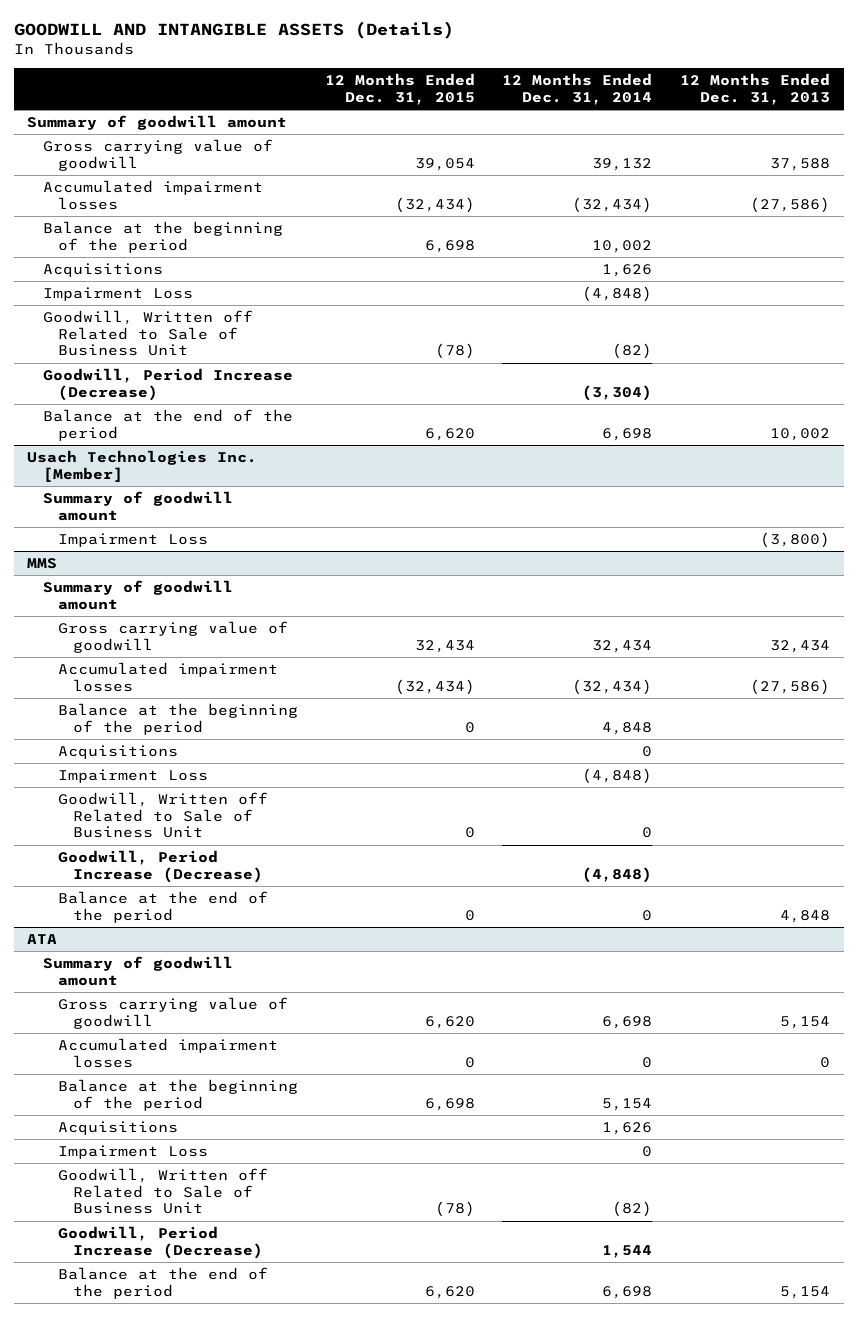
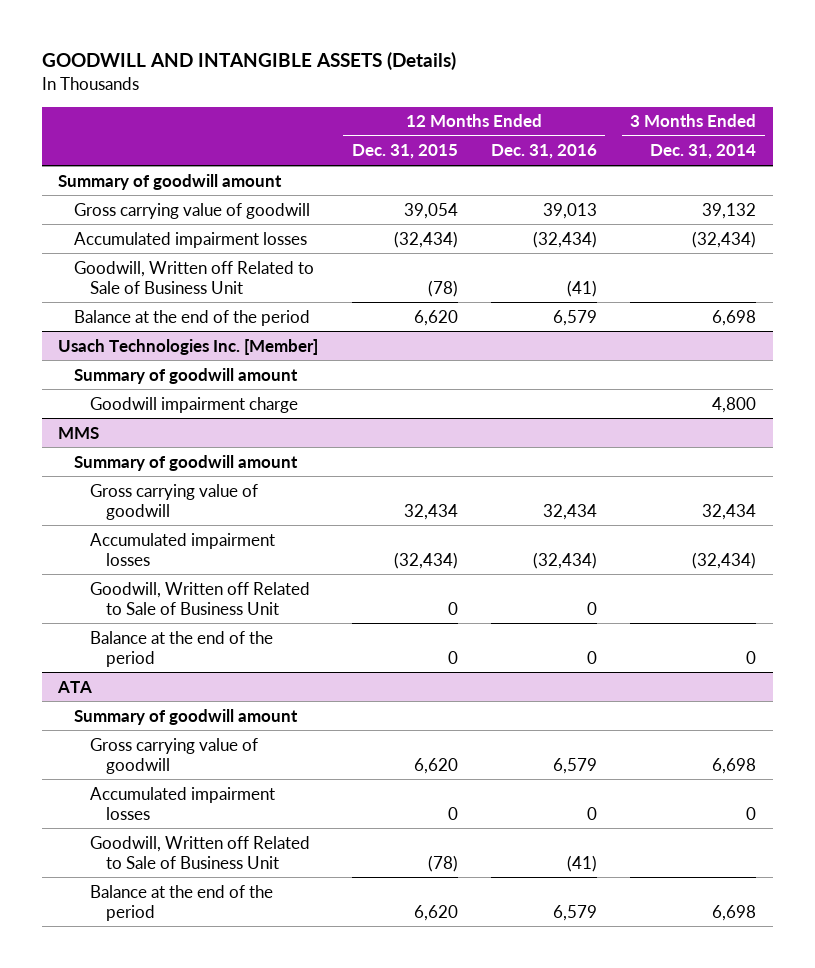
- | 12 Months Ended Dec. 31, 2015 | 12 Months Ended Dec. 31, 2014 | 12 Months Ended Dec. 31, 2013
+ | 12 Months Ended Dec. 31, 2015 | 12 Months Ended Dec. 31, 2016 | 3 Months Ended Dec. 31, 2014
- Balance at the beginning of the period | 6,698 | 10,002 |
- Acquisitions | | 1,626 |
- Impairment Loss | | (4,848) |
- Goodwill, Period Increase (Decrease) | | (3,304) |
@ Usach Technologies Inc. [Member]
- Impairment Loss | | | (3,800)
+ Goodwill impairment charge | | | 4,800
@ MMS
- Balance at the beginning of the period | 0 | 4,848 |
- Acquisitions | | 0 |
- Impairment Loss | | (4,848) |
- Goodwill, Period Increase (Decrease) | | (4,848) |
@ ATA
- Balance at the beginning of the period | 6,698 | 5,154 |
- Acquisitions | | 1,626 |
- Impairment Loss | | 0 |
- Goodwill, Period Increase (Decrease) | | 1,544 |

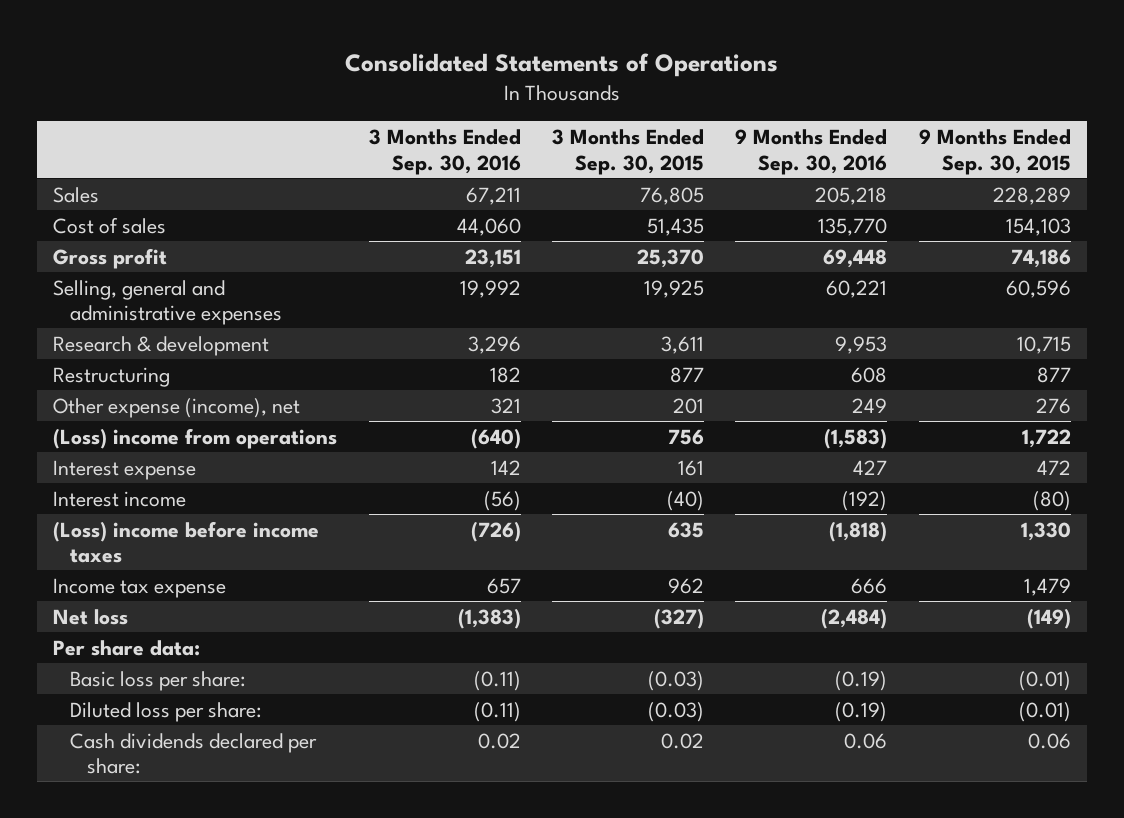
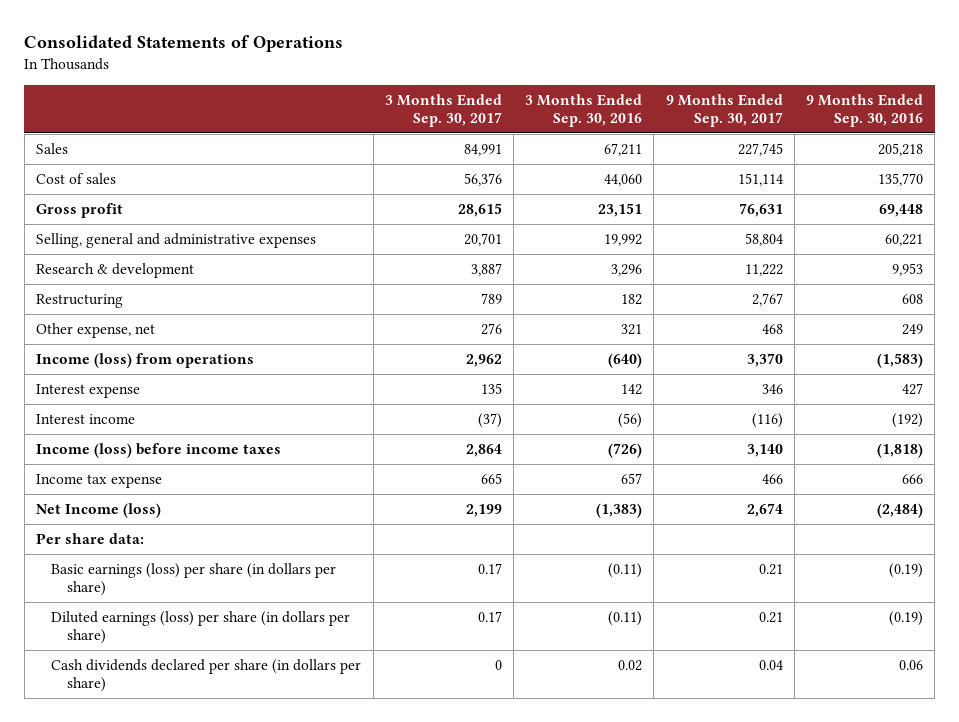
- | 3 Months Ended Sep. 30, 2016 | 3 Months Ended Sep. 30, 2015 | 9 Months Ended Sep. 30, 2016 | 9 Months Ended Sep. 30, 2015
+ | 3 Months Ended Sep. 30, 2017 | 3 Months Ended Sep. 30, 2016 | 9 Months Ended Sep. 30, 2017 | 9 Months Ended Sep. 30, 2016
- Other expense (income), net | 321 | 201 | 249 | 276
- (Loss) income from operations | (640) | 756 | (1,583) | 1,722
+ Other expense, net | 276 | 321 | 468 | 249
+ Income (loss) from operations | 2,962 | (640) | 3,370 | (1,583)
- (Loss) income before income taxes | (726) | 635 | (1,818) | 1,330
+ Income (loss) before income taxes | 2,864 | (726) | 3,140 | (1,818)
- Net loss | (1,383) | (327) | (2,484) | (149)
+ Net Income (loss) | 2,199 | (1,383) | 2,674 | (2,484)
- Basic loss per share: | (0.11) | (0.03) | (0.19) | (0.01)
- Diluted loss per share: | (0.11) | (0.03) | (0.19) | (0.01)
- Cash dividends declared per share: | 0.02 | 0.02 | 0.06 | 0.06
+ Basic earnings (loss) per share (in dollars per share) | 0.17 | (0.11) | 0.21 | (0.19)
+ Diluted earnings (loss) per share (in dollars per share) | 0.17 | (0.11) | 0.21 | (0.19)
+ Cash dividends declared per share (in dollars per share) | 0 | 0.02 | 0.04 | 0.06

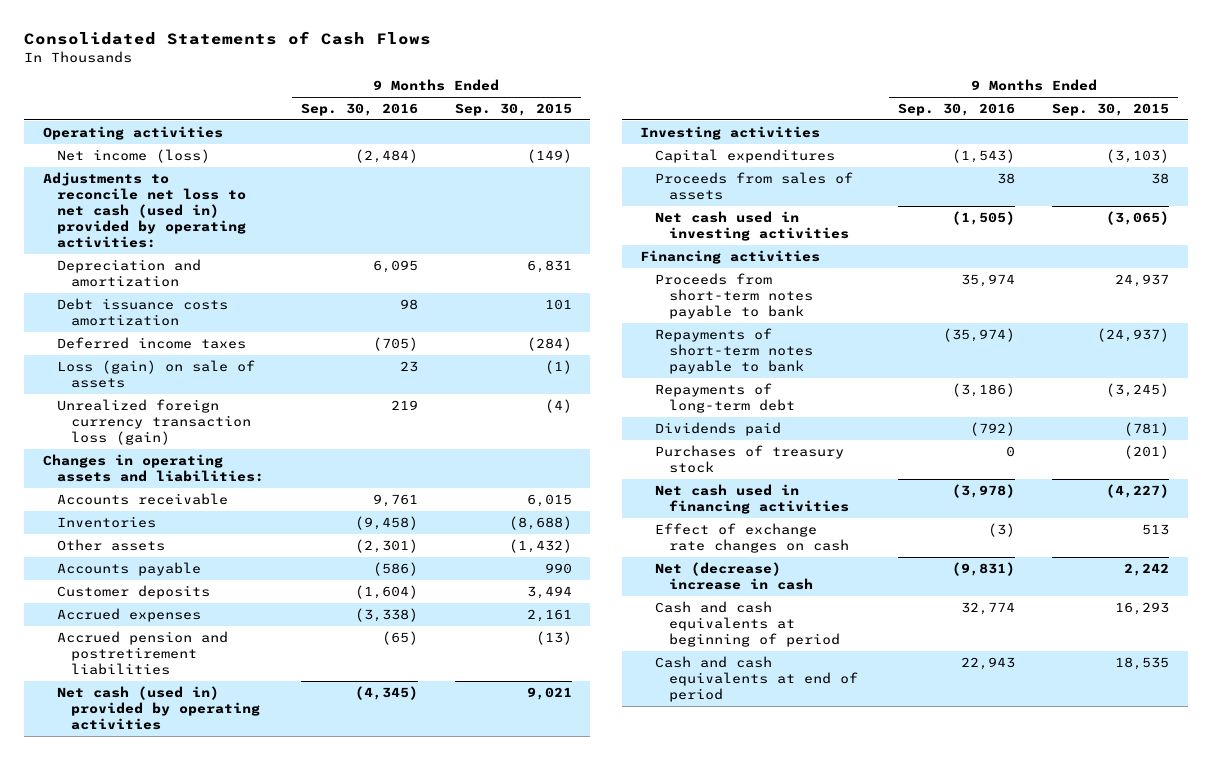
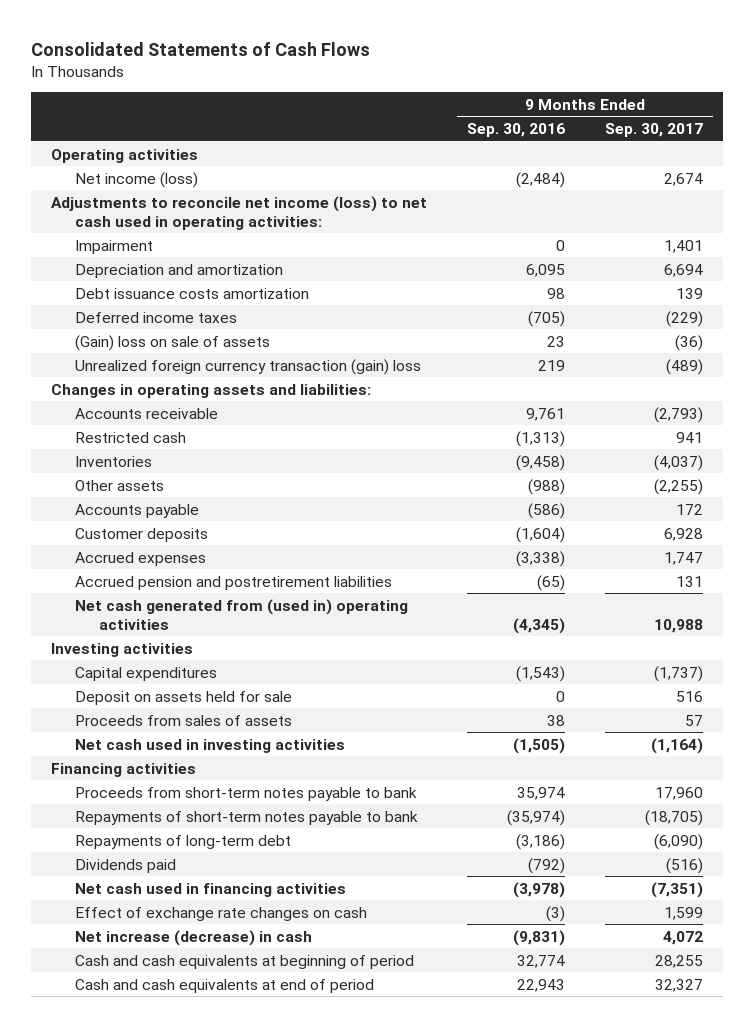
- | 9 Months Ended Sep. 30, 2016 | 9 Months Ended Sep. 30, 2015
+ | 9 Months Ended Sep. 30, 2016 | 9 Months Ended Sep. 30, 2017
- Adjustments to reconcile net loss to net cash (used in) provided by operating activities:
+ Adjustments to reconcile net income (loss) to net cash used in operating activities:
+ Impairment | 0 | 1,401
- Loss (gain) on sale of assets | 23 | (1)
- Unrealized foreign currency transaction loss (gain) | 219 | (4)
+ (Gain) loss on sale of assets | 23 | (36)
+ Unrealized foreign currency transaction (gain) loss | 219 | (489)
+ Restricted cash | (1,313) | 941
- Other assets | (2,301) | (1,432)
+ Other assets | (988) | (2,255)
- Net cash (used in) provided by operating activities | (4,345) | 9,021
+ Net cash generated from (used in) operating activities | (4,345) | 10,988
+ Deposit on assets held for sale | 0 | 516
- Purchases of treasury stock | 0 | (201)
- Net (decrease) increase in cash | (9,831) | 2,242
+ Net increase (decrease) in cash | (9,831) | 4,072

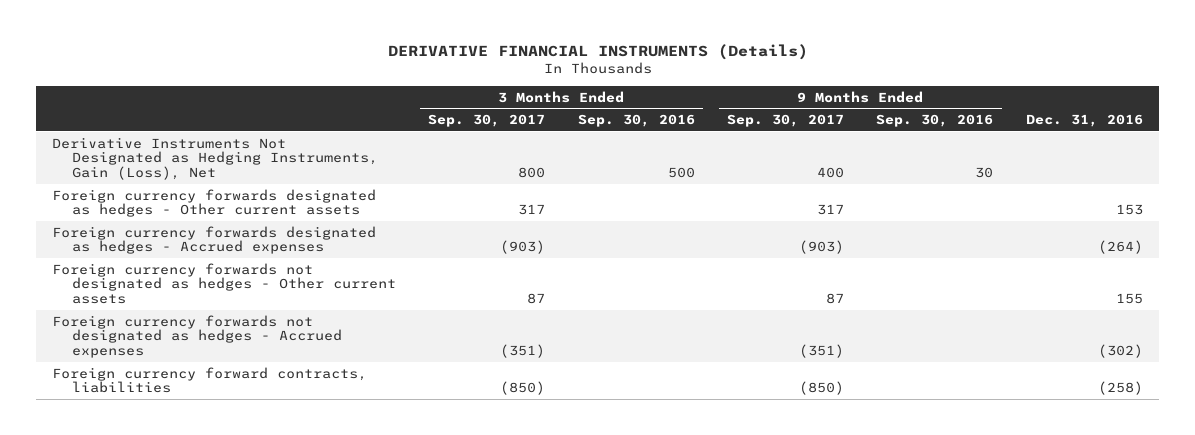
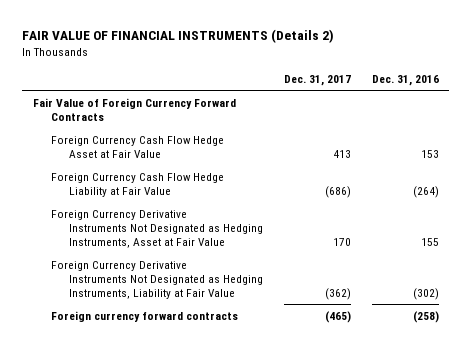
- DERIVATIVE FINANCIAL INSTRUMENTS (Details)
+ FAIR VALUE OF FINANCIAL INSTRUMENTS (Details 2)
- | 3 Months Ended Sep. 30, 2017 | 3 Months Ended Sep. 30, 2016 | 9 Months Ended Sep. 30, 2017 | 9 Months Ended Sep. 30, 2016 | Dec. 31, 2016
+ | Dec. 31, 2017 | Dec. 31, 2016
- Derivative Instruments Not Designated as Hedging Instruments, Gain (Loss), Net | 800 | 500 | 400 | 30 |
- Foreign currency forwards designated as hedges - Other current assets | 317 | | 317 | | 153
- Foreign currency forwards designated as hedges - Accrued expenses | (903) | | (903) | | (264)
- Foreign currency forwards not designated as hedges - Other current assets | 87 | | 87 | | 155
- Foreign currency forwards not designated as hedges - Accrued expenses | (351) | | (351) | | (302)
- Foreign currency forward contracts, liabilities | (850) | | (850) | | (258)
+ Fair Value of Foreign Currency Forward Contracts
+ Foreign Currency Cash Flow Hedge Asset at Fair Value | 413 | 153
+ Foreign Currency Cash Flow Hedge Liability at Fair Value | (686) | (264)
+ Foreign Currency Derivative Instruments Not Designated as Hedging Instruments, Asset at Fair Value | 170 | 155
+ Foreign Currency Derivative Instruments Not Designated as Hedging Instruments, Liability at Fair Value | (362) | (302)
+ Foreign currency forward contracts | (465) | (258)

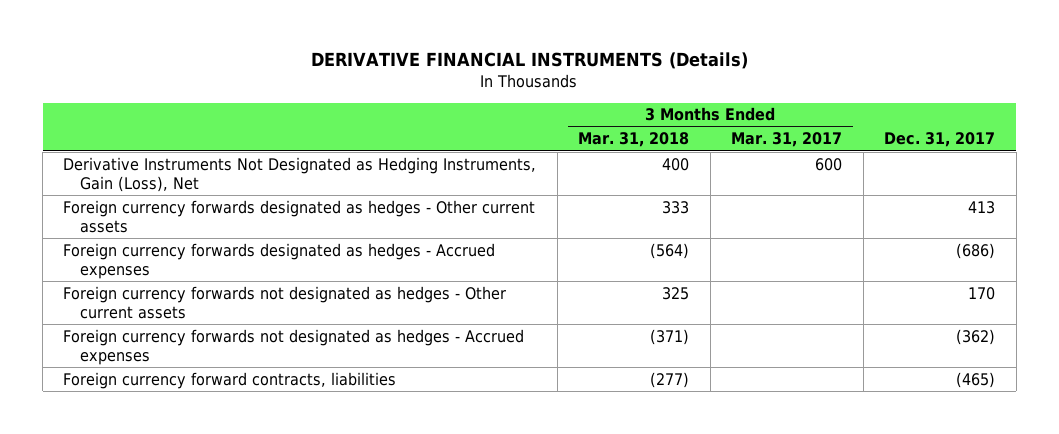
- FAIR VALUE OF FINANCIAL INSTRUMENTS (Details 2)
+ DERIVATIVE FINANCIAL INSTRUMENTS (Details)
- | Dec. 31, 2017 | Dec. 31, 2016
+ | 3 Months Ended Mar. 31, 2018 | 3 Months Ended Mar. 31, 2017 | Dec. 31, 2017
- Fair Value of Foreign Currency Forward Contracts
- Foreign Currency Cash Flow Hedge Asset at Fair Value | 413 | 153
- Foreign Currency Cash Flow Hedge Liability at Fair Value | (686) | (264)
- Foreign Currency Derivative Instruments Not Designated as Hedging Instruments, Asset at Fair Value | 170 | 155
- Foreign Currency Derivative Instruments Not Designated as Hedging Instruments, Liability at Fair Value | (362) | (302)
- Foreign currency forward contracts | (465) | (258)
+ Derivative Instruments Not Designated as Hedging Instruments, Gain (Loss), Net | 400 | 600 |
+ Foreign currency forwards designated as hedges - Other current assets | 333 | | 413
+ Foreign currency forwards designated as hedges - Accrued expenses | (564) | | (686)
+ Foreign currency forwards not designated as hedges - Other current assets | 325 | | 170
+ Foreign currency forwards not designated as hedges - Accrued expenses | (371) | | (362)
+ Foreign currency forward contracts, liabilities | (277) | | (465)

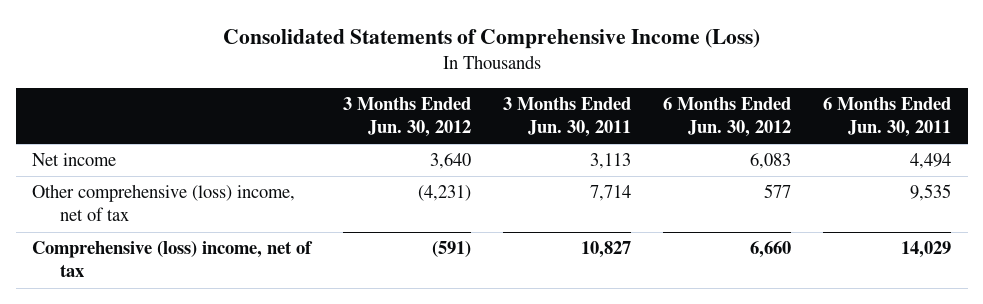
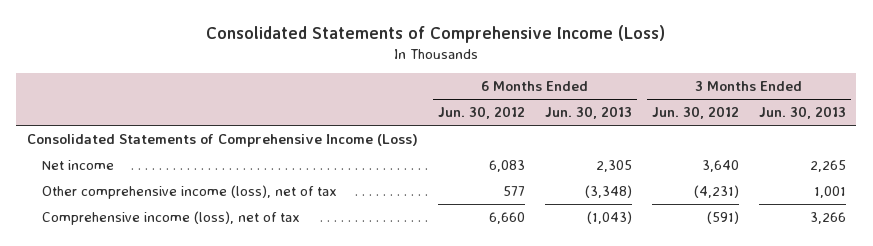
- | 3 Months Ended Jun. 30, 2012 | 3 Months Ended Jun. 30, 2011 | 6 Months Ended Jun. 30, 2012 | 6 Months Ended Jun. 30, 2011
+ | 6 Months Ended Jun. 30, 2012 | 6 Months Ended Jun. 30, 2013 | 3 Months Ended Jun. 30, 2012 | 3 Months Ended Jun. 30, 2013
+ Consolidated Statements of Comprehensive Income (Loss)
- Other comprehensive (loss) income, net of tax | (4,231) | 7,714 | 577 | 9,535
- Comprehensive (loss) income, net of tax | (591) | 10,827 | 6,660 | 14,029
+ Other comprehensive income (loss), net of tax | 577 | (3,348) | (4,231) | 1,001
+ Comprehensive income (loss), net of tax | 6,660 | (1,043) | (591) | 3,266

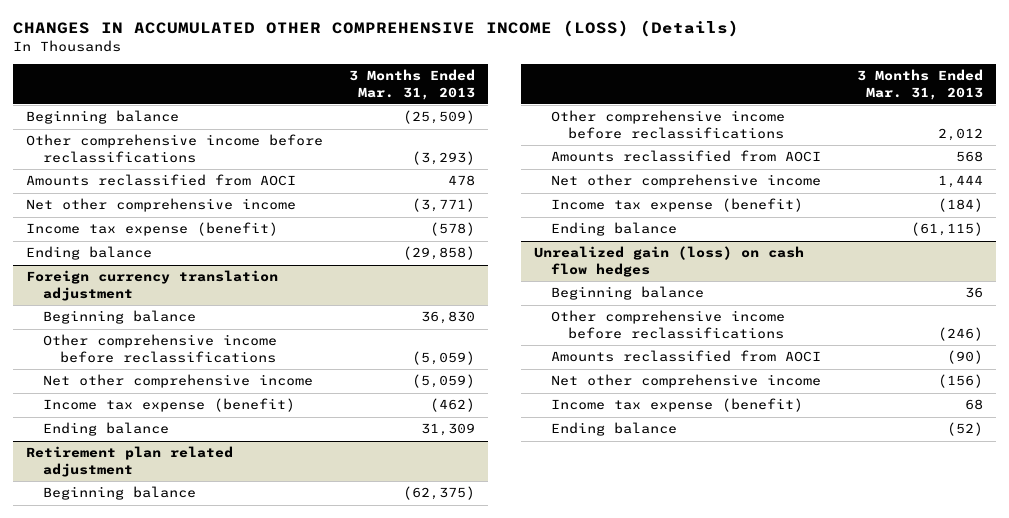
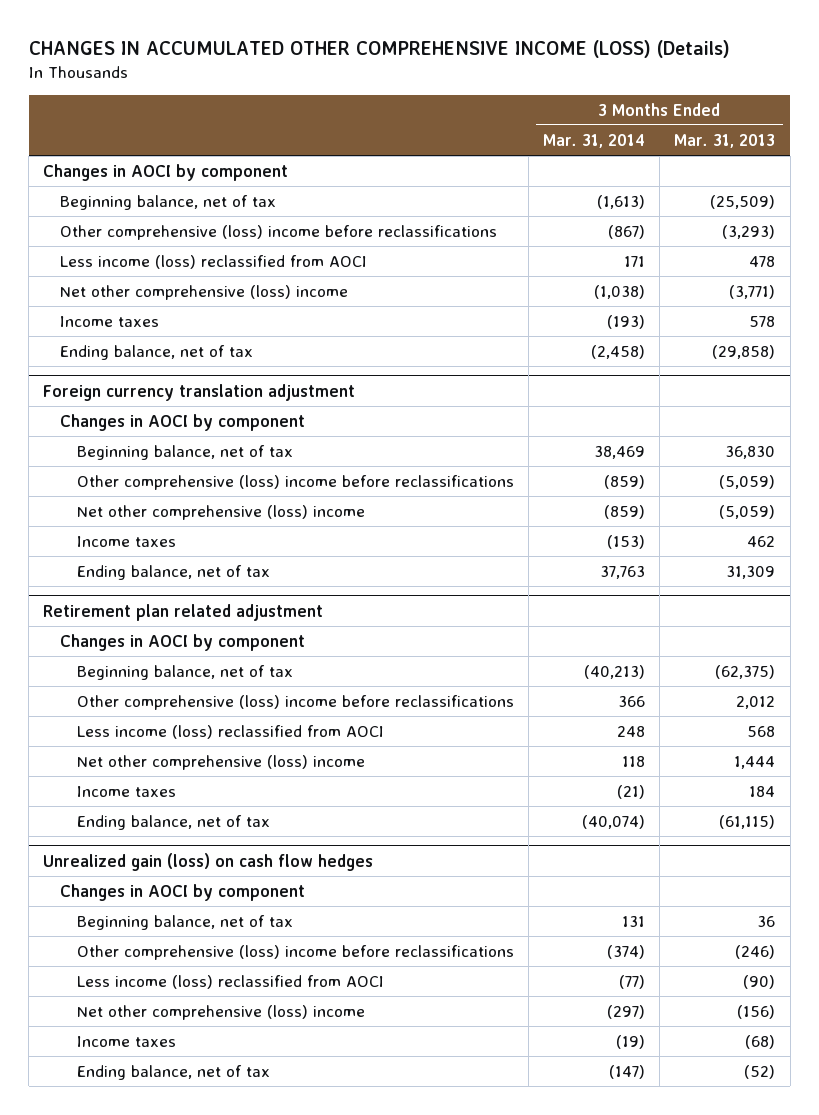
- | 3 Months Ended Mar. 31, 2013
+ | 3 Months Ended Mar. 31, 2014 | 3 Months Ended Mar. 31, 2013
- Beginning balance | (25,509)
- Other comprehensive income before reclassifications | (3,293)
- Amounts reclassified from AOCI | 478
- Net other comprehensive income | (3,771)
- Income tax expense (benefit) | (578)
- Ending balance | (29,858)
+ Changes in AOCI by component
+ Beginning balance, net of tax | (1,613) | (25,509)
+ Other comprehensive (loss) income before reclassifications | (867) | (3,293)
+ Less income (loss) reclassified from AOCI | 171 | 478
+ Net other comprehensive (loss) income | (1,038) | (3,771)
+ Income taxes | (193) | 578
+ Ending balance, net of tax | (2,458) | (29,858)
@ Foreign currency translation adjustment
- Beginning balance | 36,830
- Other comprehensive income before reclassifications | (5,059)
- Net other comprehensive income | (5,059)
- Income tax expense (benefit) | (462)
- Ending balance | 31,309
+ Changes in AOCI by component
+ Beginning balance, net of tax | 38,469 | 36,830
+ Other comprehensive (loss) income before reclassifications | (859) | (5,059)
+ Net other comprehensive (loss) income | (859) | (5,059)
+ Income taxes | (153) | 462
+ Ending balance, net of tax | 37,763 | 31,309
@ Retirement plan related adjustment
- Beginning balance | (62,375)
- Other comprehensive income before reclassifications | 2,012
- Amounts reclassified from AOCI | 568
- Net other comprehensive income | 1,444
- Income tax expense (benefit) | (184)
- Ending balance | (61,115)
+ Changes in AOCI by component
+ Beginning balance, net of tax | (40,213) | (62,375)
+ Other comprehensive (loss) income before reclassifications | 366 | 2,012
+ Less income (loss) reclassified from AOCI | 248 | 568
+ Net other comprehensive (loss) income | 118 | 1,444
+ Income taxes | (21) | 184
+ Ending balance, net of tax | (40,074) | (61,115)
@ Unrealized gain (loss) on cash flow hedges
- Beginning balance | 36
- Other comprehensive income before reclassifications | (246)
- Amounts reclassified from AOCI | (90)
- Net other comprehensive income | (156)
- Income tax expense (benefit) | 68
- Ending balance | (52)
+ Changes in AOCI by component
+ Beginning balance, net of tax | 131 | 36
+ Other comprehensive (loss) income before reclassifications | (374) | (246)
+ Less income (loss) reclassified from AOCI | (77) | (90)
+ Net other comprehensive (loss) income | (297) | (156)
+ Income taxes | (19) | (68)
+ Ending balance, net of tax | (147) | (52)

